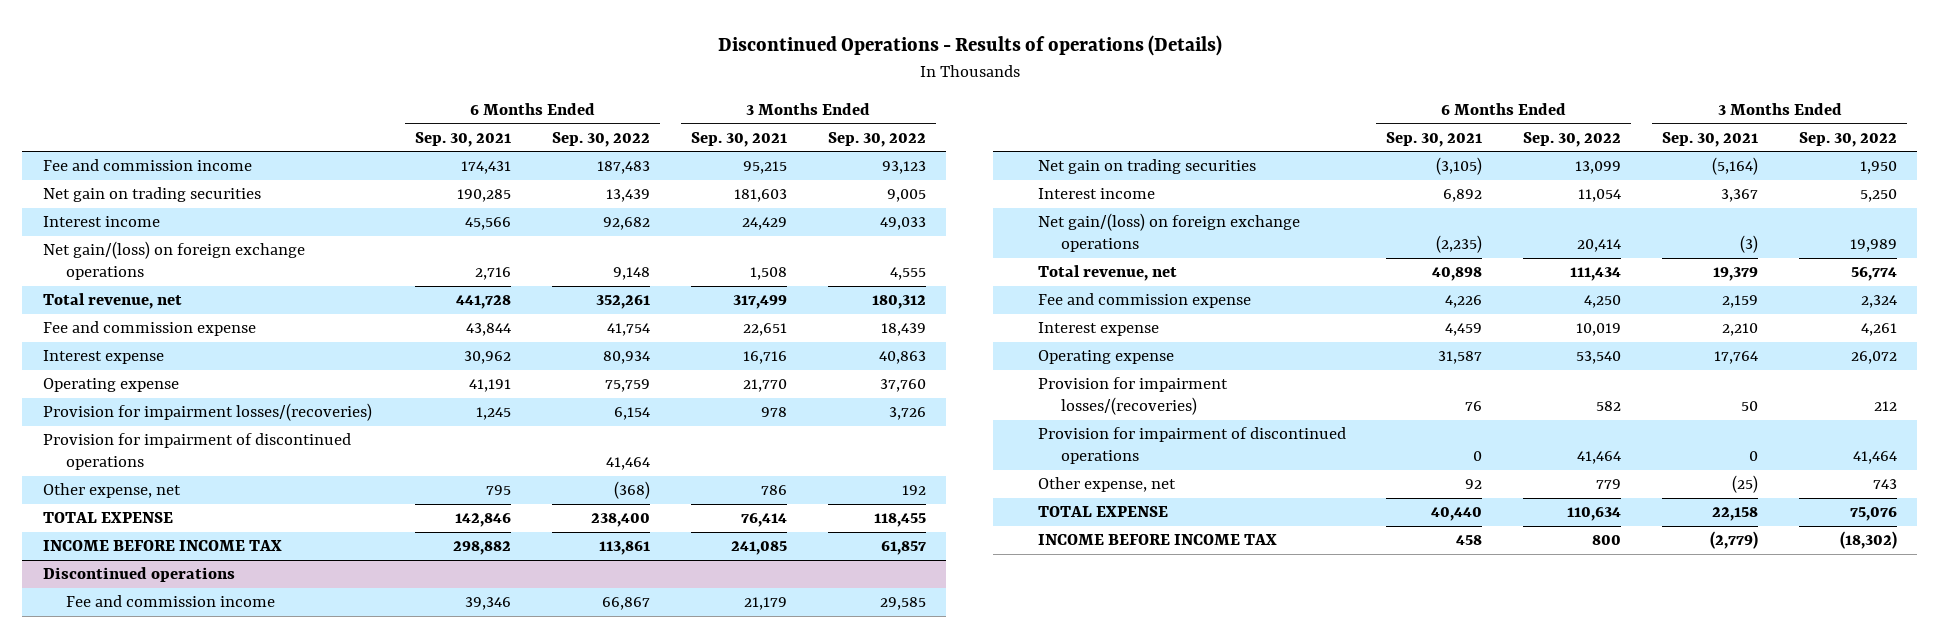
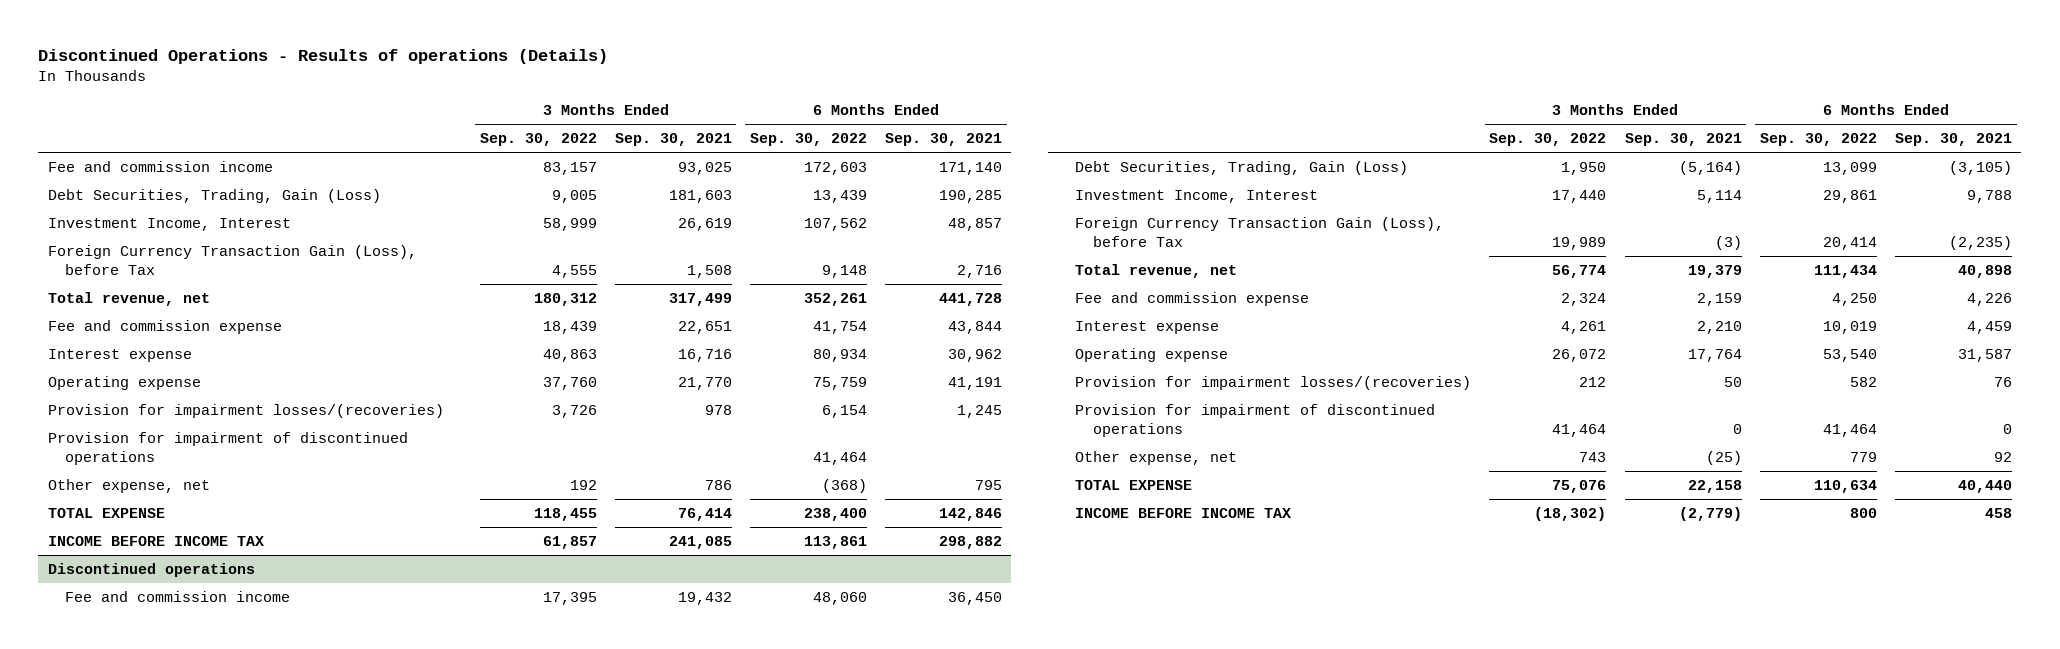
- | 6 Months Ended Sep. 30, 2021 | 6 Months Ended Sep. 30, 2022 | 3 Months Ended Sep. 30, 2021 | 3 Months Ended Sep. 30, 2022
+ | 3 Months Ended Sep. 30, 2022 | 3 Months Ended Sep. 30, 2021 | 6 Months Ended Sep. 30, 2022 | 6 Months Ended Sep. 30, 2021
- Fee and commission income | 174,431 | 187,483 | 95,215 | 93,123
- Net gain on trading securities | 190,285 | 13,439 | 181,603 | 9,005
- Interest income | 45,566 | 92,682 | 24,429 | 49,033
- Net gain/(loss) on foreign exchange operations | 2,716 | 9,148 | 1,508 | 4,555
+ Fee and commission income | 83,157 | 93,025 | 172,603 | 171,140
+ Debt Securities, Trading, Gain (Loss) | 9,005 | 181,603 | 13,439 | 190,285
+ Investment Income, Interest | 58,999 | 26,619 | 107,562 | 48,857
+ Foreign Currency Transaction Gain (Loss), before Tax | 4,555 | 1,508 | 9,148 | 2,716
@ Discontinued operations
- Fee and commission income | 39,346 | 66,867 | 21,179 | 29,585
- Net gain on trading securities | (3,105) | 13,099 | (5,164) | 1,950
- Interest income | 6,892 | 11,054 | 3,367 | 5,250
- Net gain/(loss) on foreign exchange operations | (2,235) | 20,414 | (3) | 19,989
+ Fee and commission income | 17,395 | 19,432 | 48,060 | 36,450
+ Debt Securities, Trading, Gain (Loss) | 1,950 | (5,164) | 13,099 | (3,105)
+ Investment Income, Interest | 17,440 | 5,114 | 29,861 | 9,788
+ Foreign Currency Transaction Gain (Loss), before Tax | 19,989 | (3) | 20,414 | (2,235)

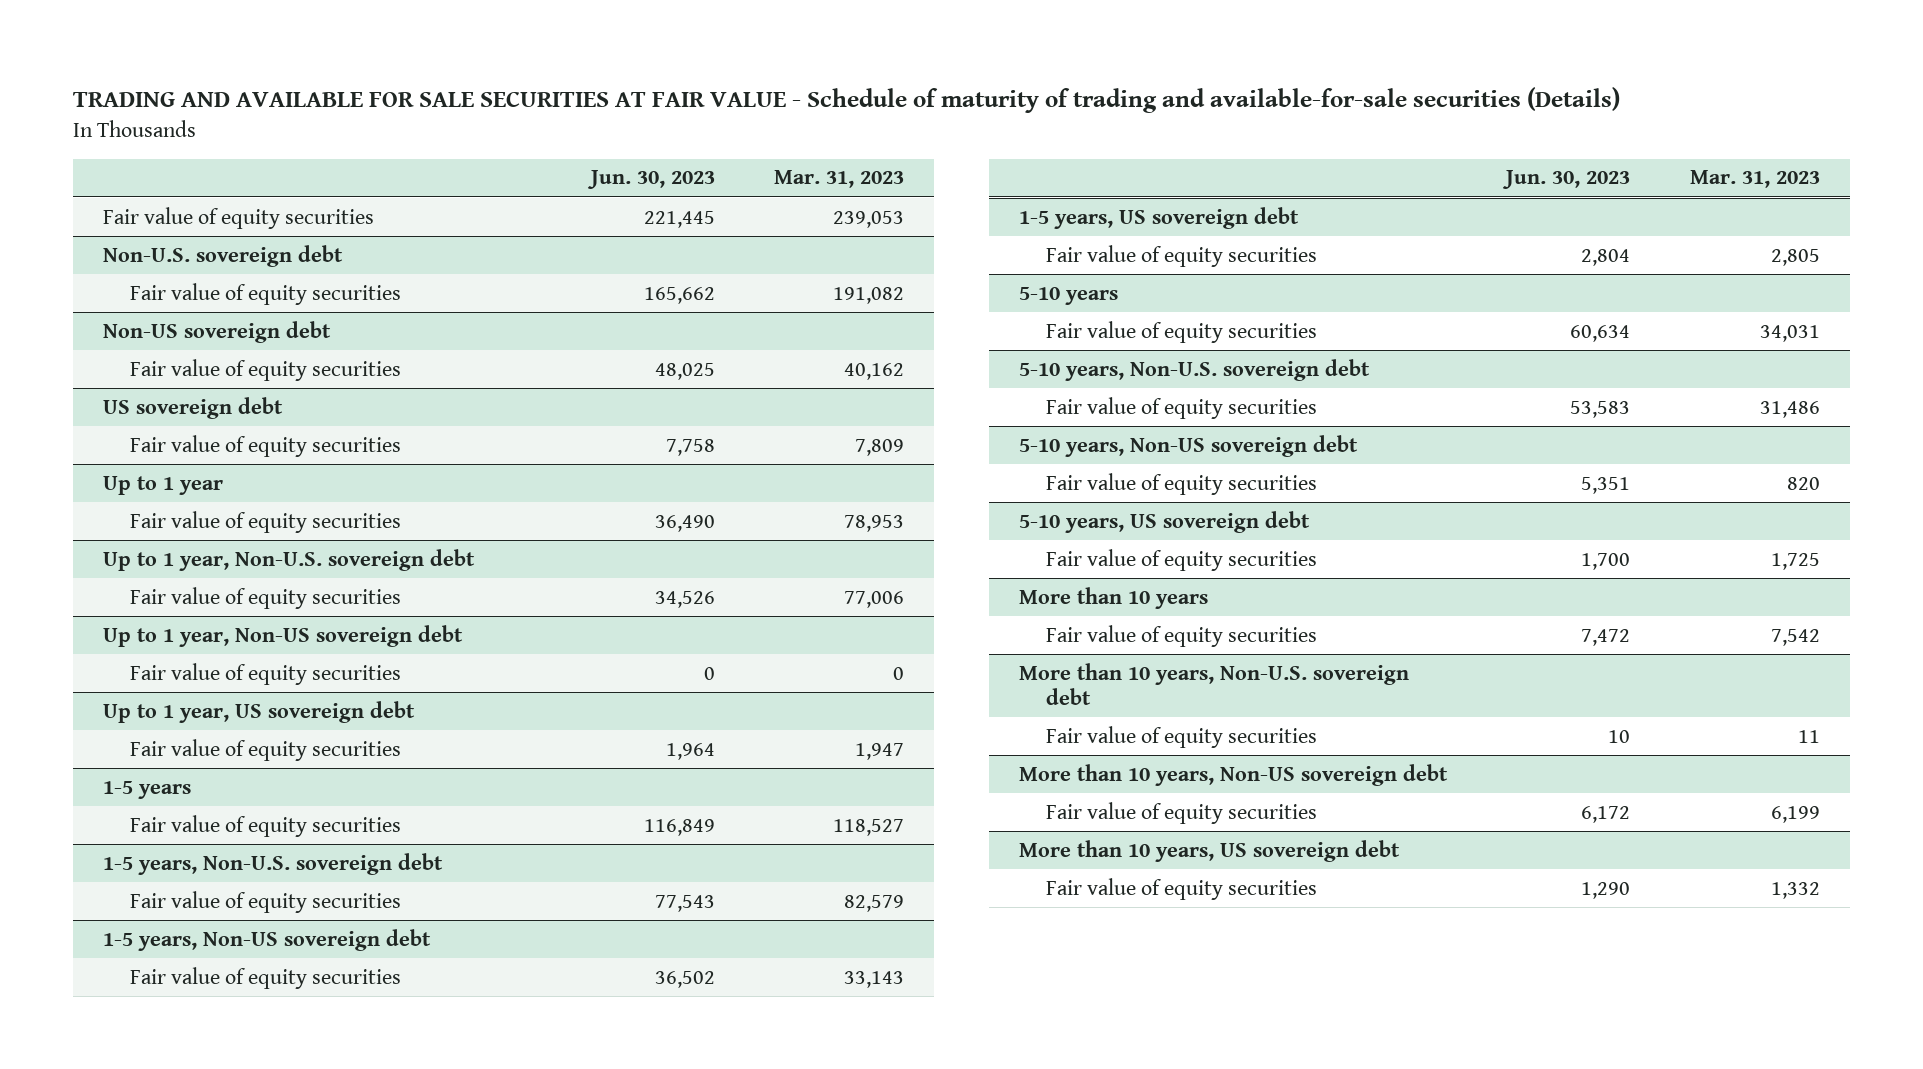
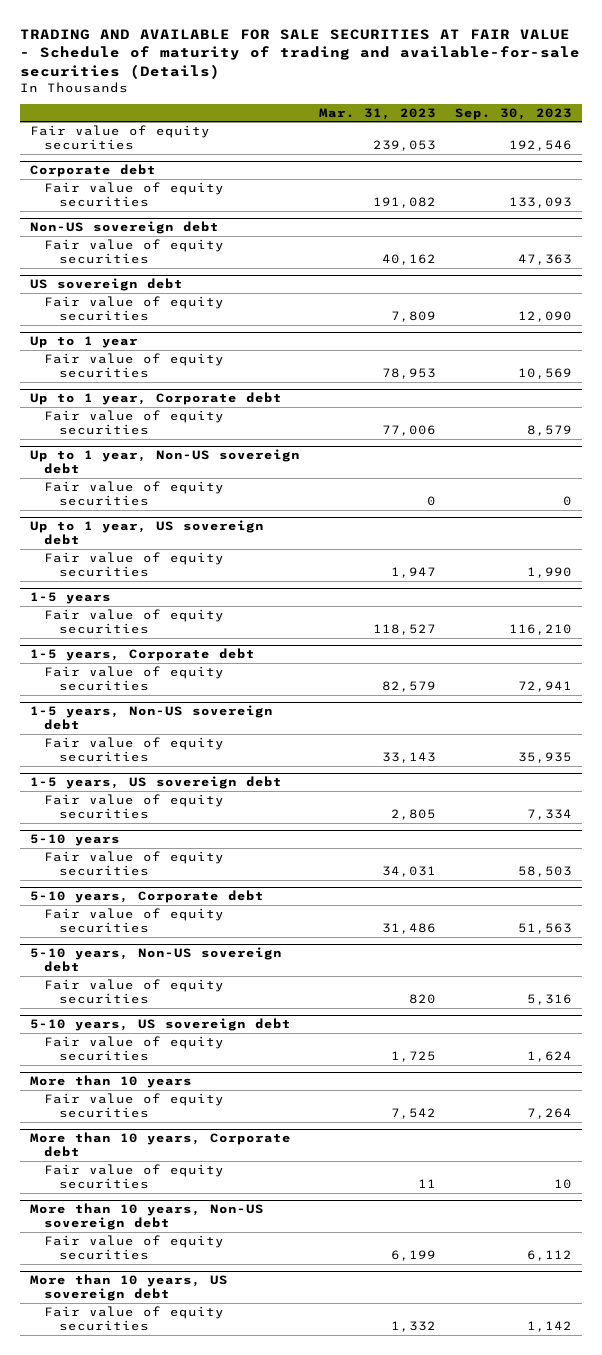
- | Jun. 30, 2023 | Mar. 31, 2023
+ | Mar. 31, 2023 | Sep. 30, 2023
- Non-U.S. sovereign debt
+ Corporate debt
- Up to 1 year, Non-U.S. sovereign debt
+ Up to 1 year, Corporate debt
- 1-5 years, Non-U.S. sovereign debt
+ 1-5 years, Corporate debt
- 5-10 years, Non-U.S. sovereign debt
+ 5-10 years, Corporate debt
- More than 10 years, Non-U.S. sovereign debt
+ More than 10 years, Corporate debt

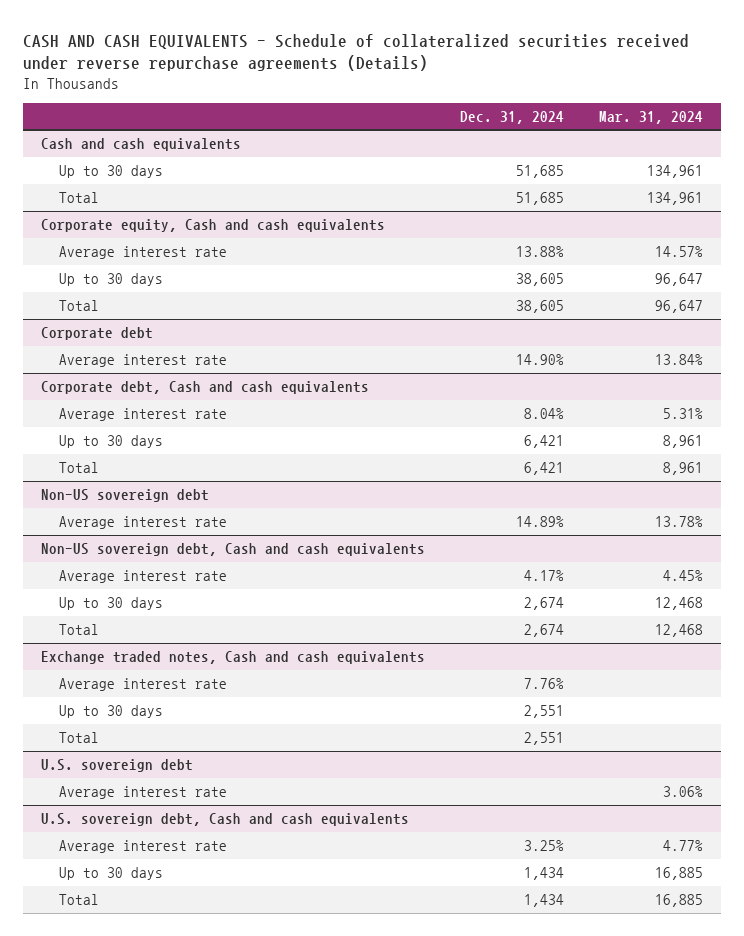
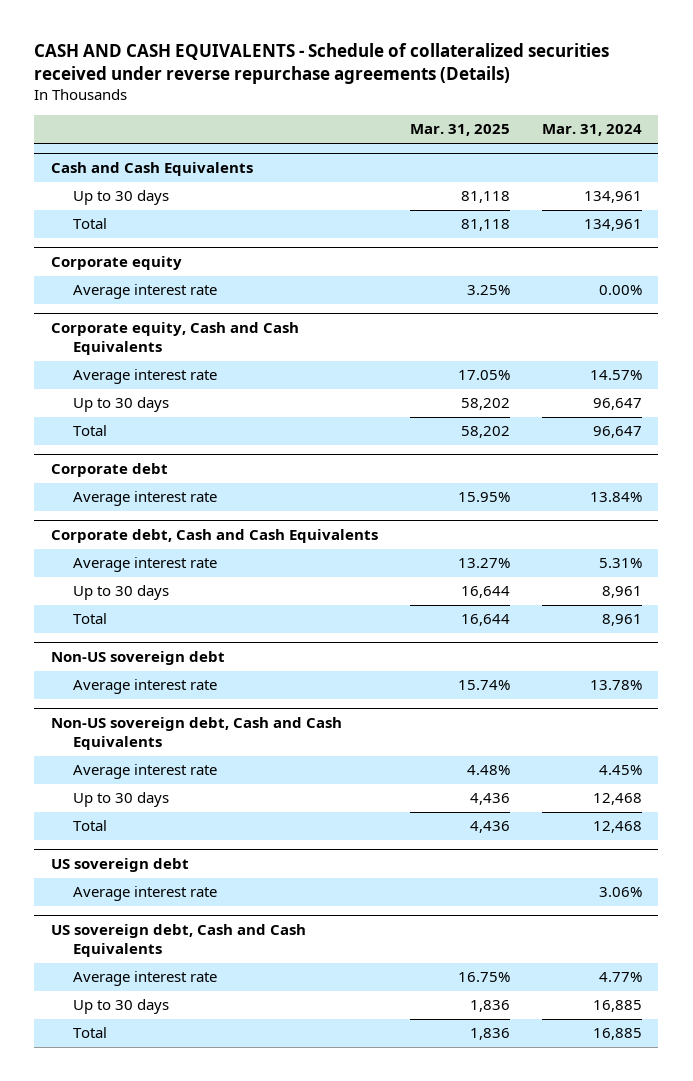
- | Dec. 31, 2024 | Mar. 31, 2024
+ | Mar. 31, 2025 | Mar. 31, 2024
- Cash and cash equivalents
+ Cash and Cash Equivalents
- Corporate equity, Cash and cash equivalents
+ Corporate equity
+ Average interest rate | 3.25% | 0.00%
+ Corporate equity, Cash and Cash Equivalents
- Corporate debt, Cash and cash equivalents
+ Corporate debt, Cash and Cash Equivalents
- Non-US sovereign debt, Cash and cash equivalents
+ Non-US sovereign debt, Cash and Cash Equivalents
- Exchange traded notes, Cash and cash equivalents
- Average interest rate | 7.76% |
- Up to 30 days | 2,551 |
- Total | 2,551 |
- U.S. sovereign debt
+ US sovereign debt
- U.S. sovereign debt, Cash and cash equivalents
+ US sovereign debt, Cash and Cash Equivalents

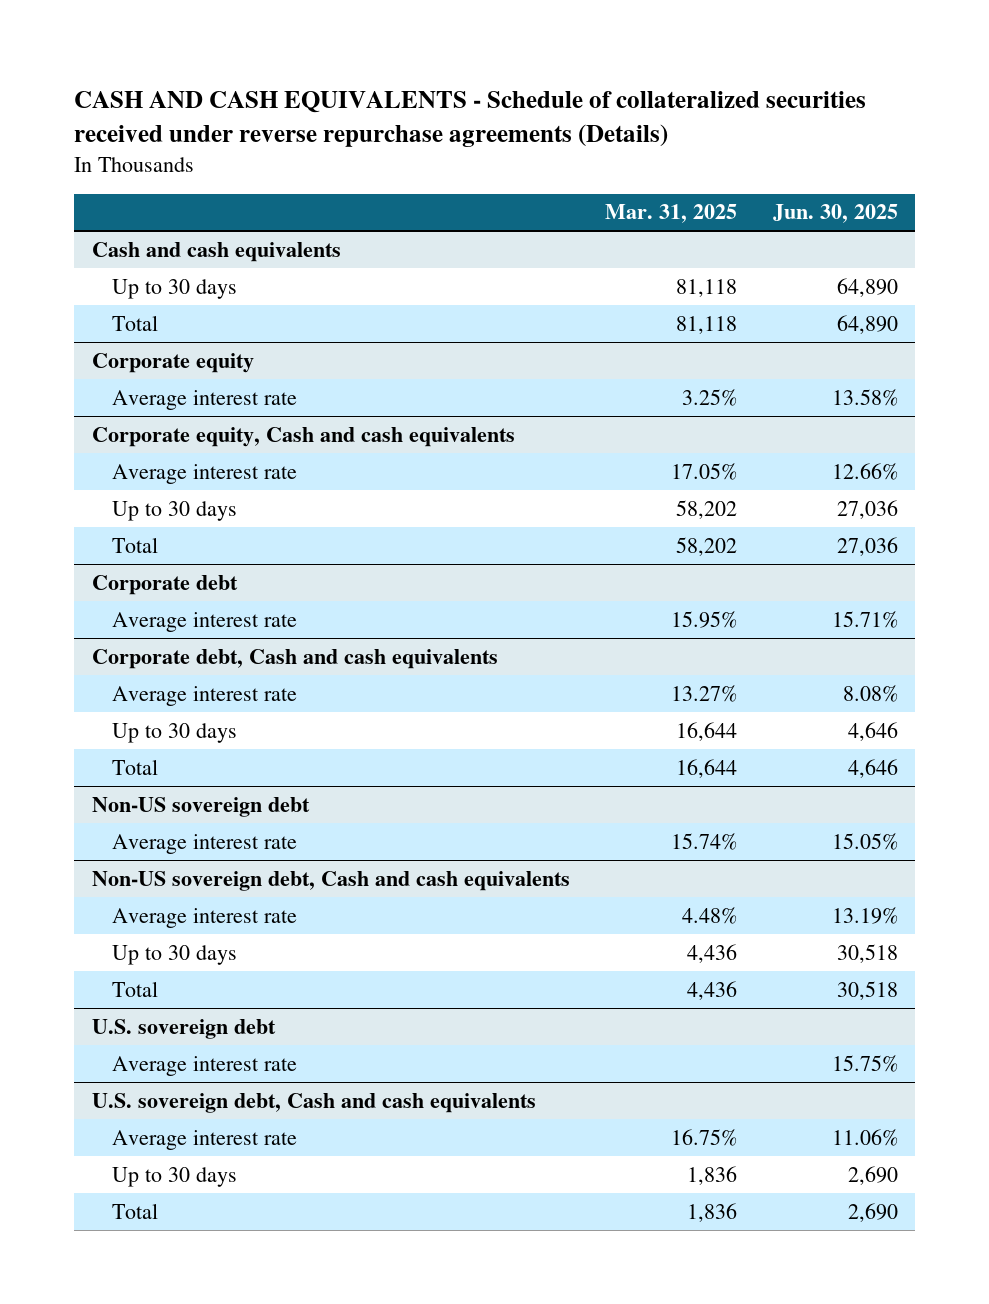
- | Mar. 31, 2025 | Mar. 31, 2024
+ | Mar. 31, 2025 | Jun. 30, 2025
- Cash and Cash Equivalents
+ Cash and cash equivalents
- Corporate equity, Cash and Cash Equivalents
+ Corporate equity, Cash and cash equivalents
- Corporate debt, Cash and Cash Equivalents
+ Corporate debt, Cash and cash equivalents
- Non-US sovereign debt, Cash and Cash Equivalents
+ Non-US sovereign debt, Cash and cash equivalents
- US sovereign debt
+ U.S. sovereign debt
- US sovereign debt, Cash and Cash Equivalents
+ U.S. sovereign debt, Cash and cash equivalents

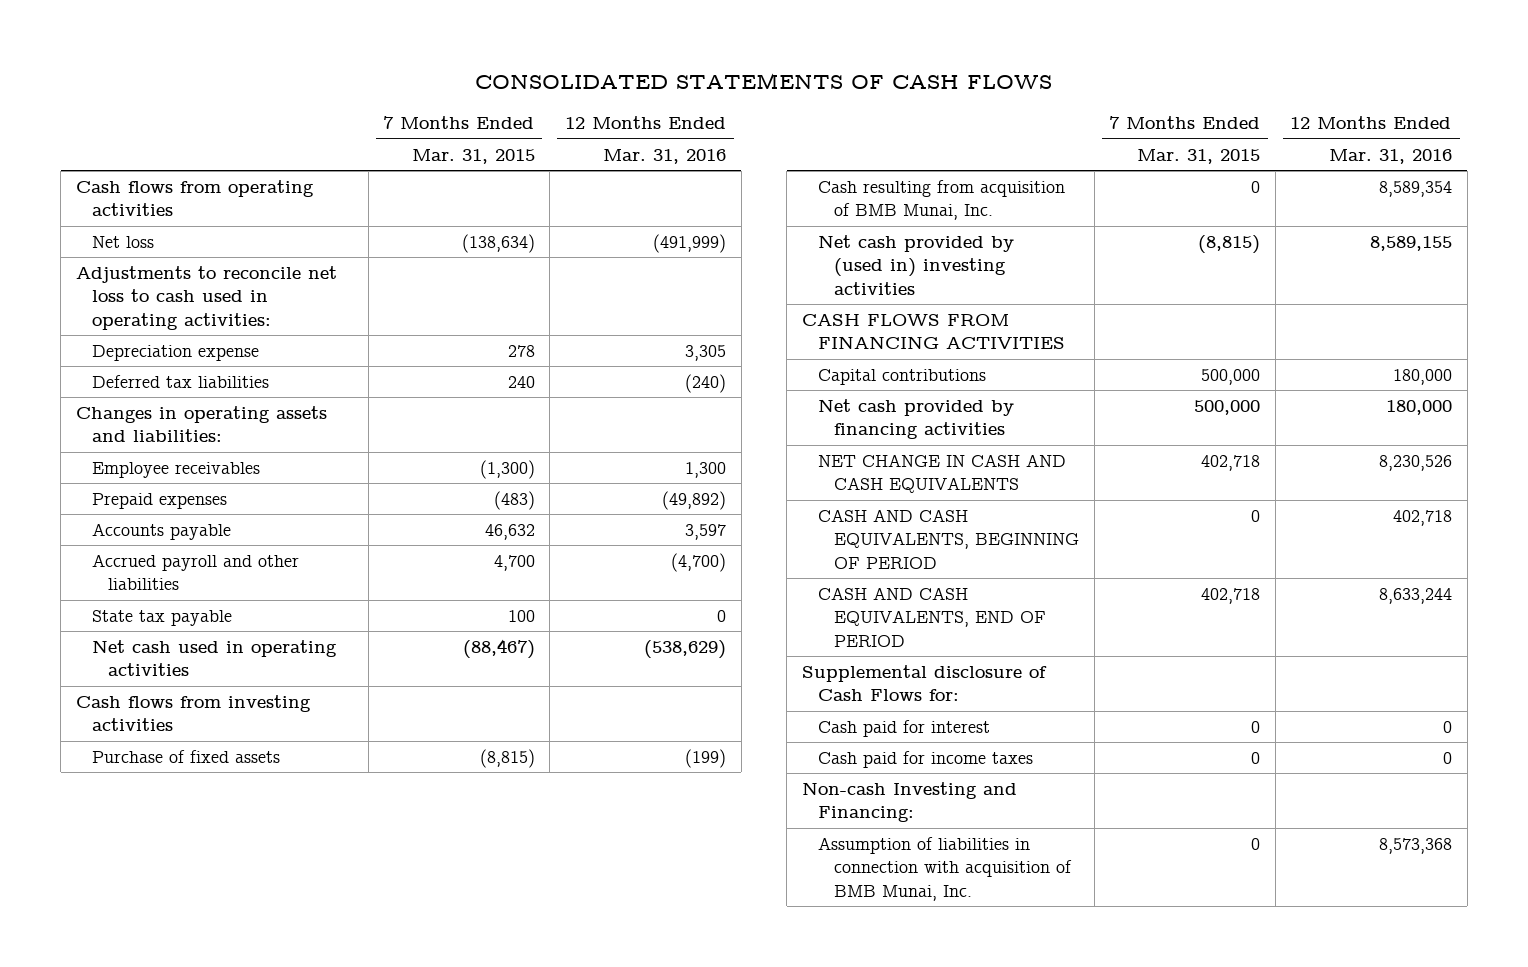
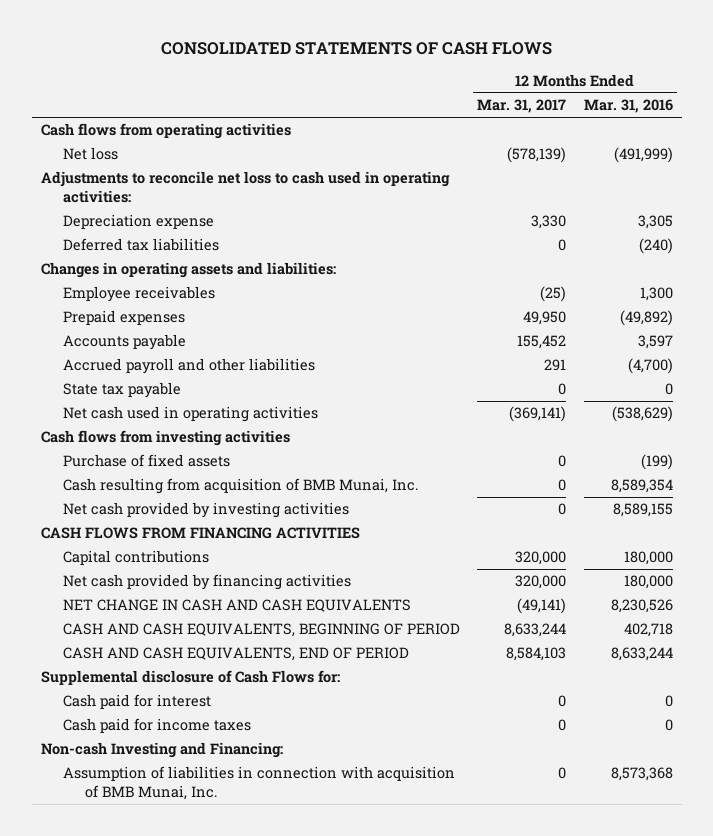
- | 7 Months Ended Mar. 31, 2015 | 12 Months Ended Mar. 31, 2016
+ | 12 Months Ended Mar. 31, 2017 | 12 Months Ended Mar. 31, 2016
- Net cash provided by (used in) investing activities | (8,815) | 8,589,155
+ Net cash provided by investing activities | 0 | 8,589,155

